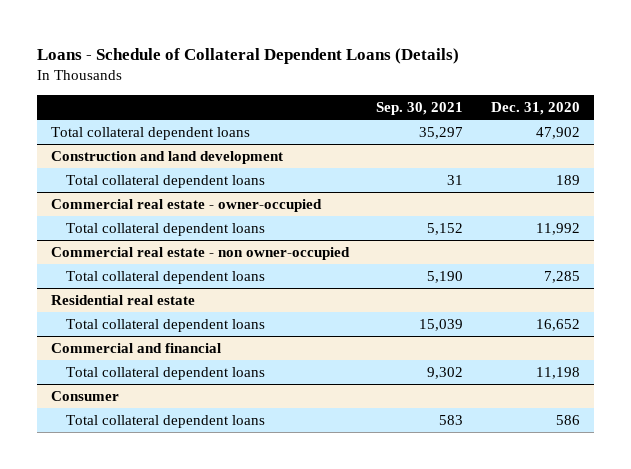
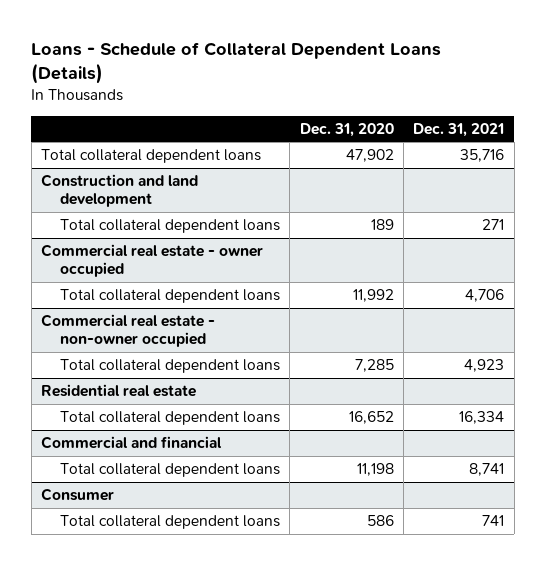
- | Sep. 30, 2021 | Dec. 31, 2020
+ | Dec. 31, 2020 | Dec. 31, 2021
- Commercial real estate - owner-occupied
+ Commercial real estate - owner occupied
- Commercial real estate - non owner-occupied
+ Commercial real estate - non-owner occupied

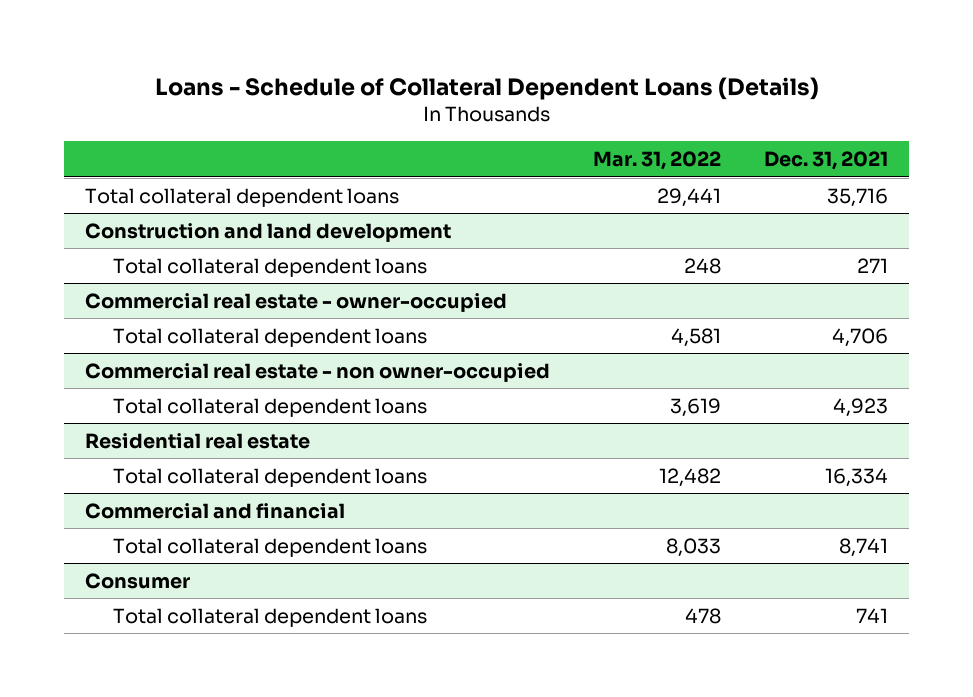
- | Dec. 31, 2020 | Dec. 31, 2021
+ | Mar. 31, 2022 | Dec. 31, 2021
- Commercial real estate - owner occupied
+ Commercial real estate - owner-occupied
- Commercial real estate - non-owner occupied
+ Commercial real estate - non owner-occupied

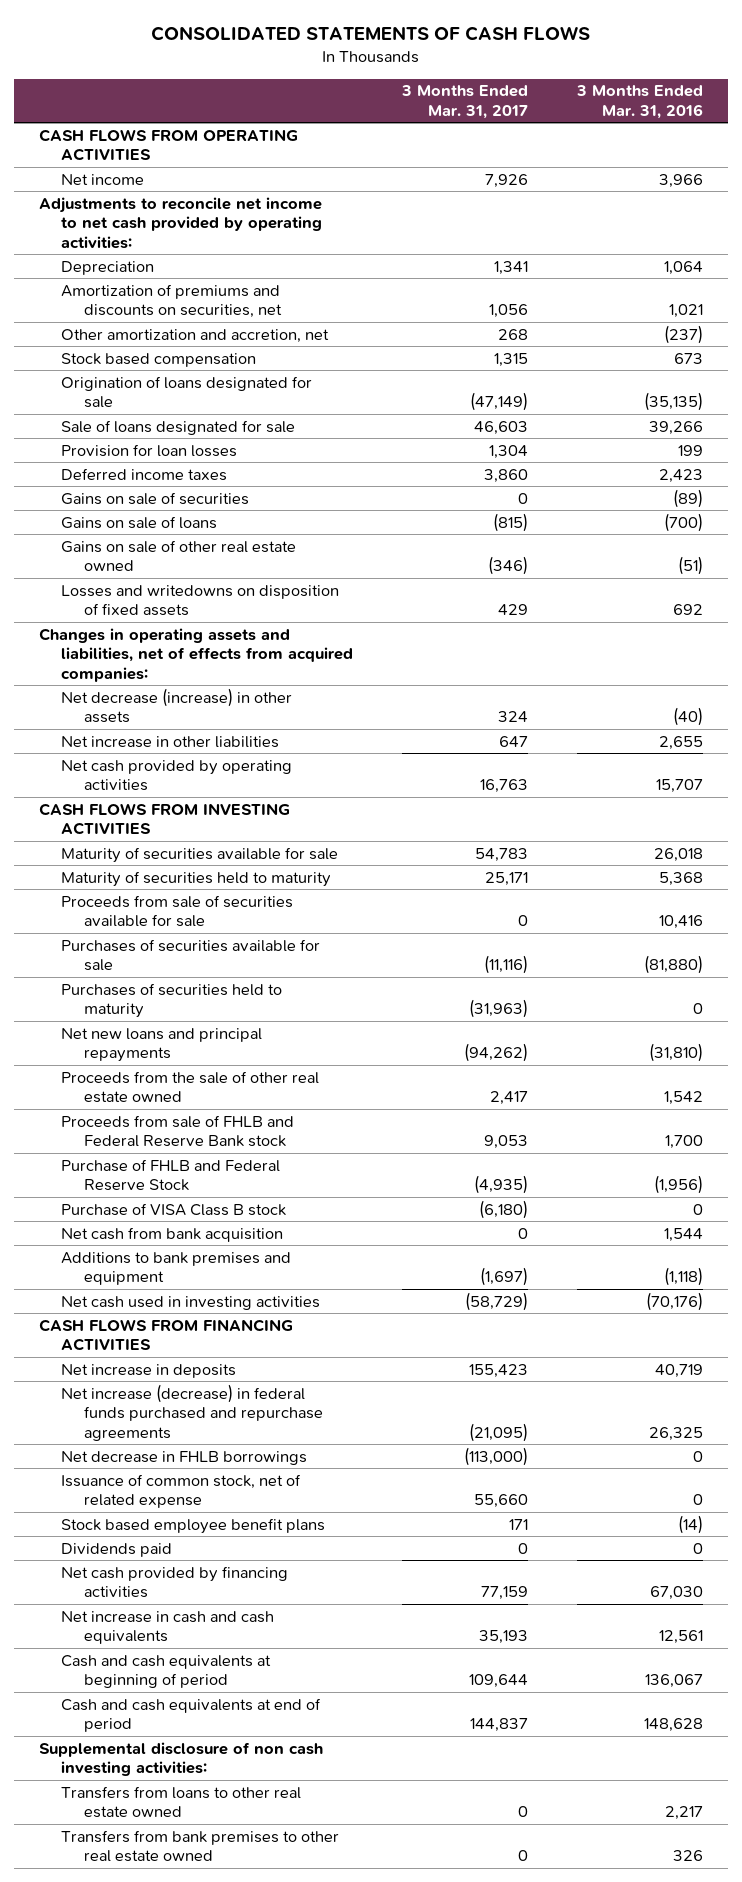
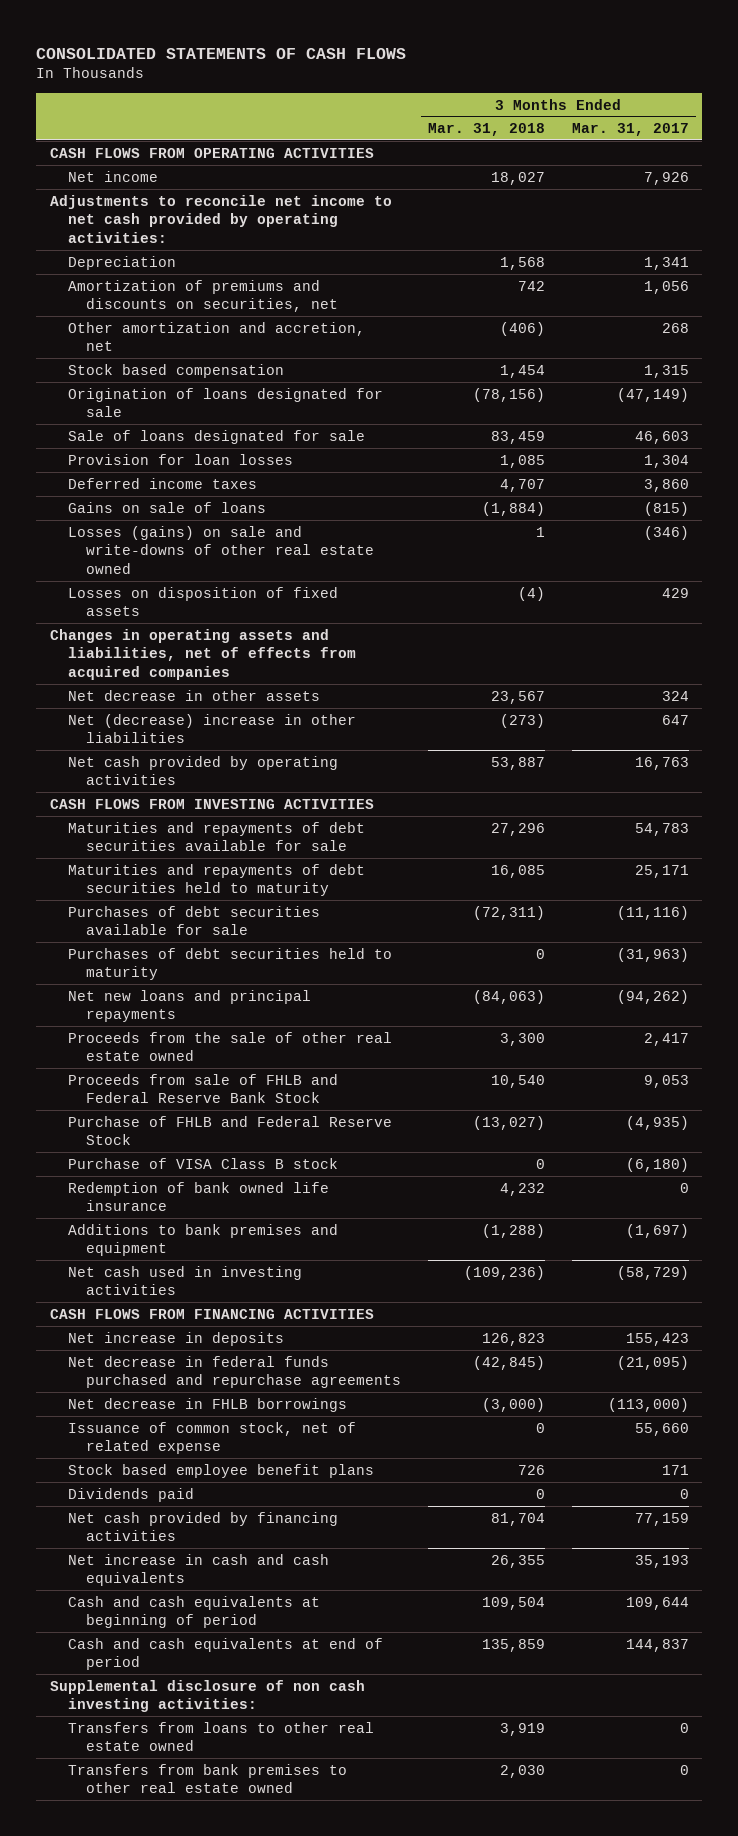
- | 3 Months Ended Mar. 31, 2017 | 3 Months Ended Mar. 31, 2016
+ | 3 Months Ended Mar. 31, 2018 | 3 Months Ended Mar. 31, 2017
- Gains on sale of securities | 0 | (89)
- Gains on sale of other real estate owned | (346) | (51)
- Losses and writedowns on disposition of fixed assets | 429 | 692
- Changes in operating assets and liabilities, net of effects from acquired companies:
- Net decrease (increase) in other assets | 324 | (40)
- Net increase in other liabilities | 647 | 2,655
+ Losses (gains) on sale and write-downs of other real estate owned | 1 | (346)
+ Losses on disposition of fixed assets | (4) | 429
+ Changes in operating assets and liabilities, net of effects from acquired companies
+ Net decrease in other assets | 23,567 | 324
+ Net (decrease) increase in other liabilities | (273) | 647
- Maturity of securities available for sale | 54,783 | 26,018
- Maturity of securities held to maturity | 25,171 | 5,368
- Proceeds from sale of securities available for sale | 0 | 10,416
- Purchases of securities available for sale | (11,116) | (81,880)
- Purchases of securities held to maturity | (31,963) | 0
+ Maturities and repayments of debt securities available for sale | 27,296 | 54,783
+ Maturities and repayments of debt securities held to maturity | 16,085 | 25,171
+ Purchases of debt securities available for sale | (72,311) | (11,116)
+ Purchases of debt securities held to maturity | 0 | (31,963)
- Proceeds from sale of FHLB and Federal Reserve Bank stock | 9,053 | 1,700
+ Proceeds from sale of FHLB and Federal Reserve Bank Stock | 10,540 | 9,053
- Net cash from bank acquisition | 0 | 1,544
+ Redemption of bank owned life insurance | 4,232 | 0
- Net increase (decrease) in federal funds purchased and repurchase agreements | (21,095) | 26,325
+ Net decrease in federal funds purchased and repurchase agreements | (42,845) | (21,095)

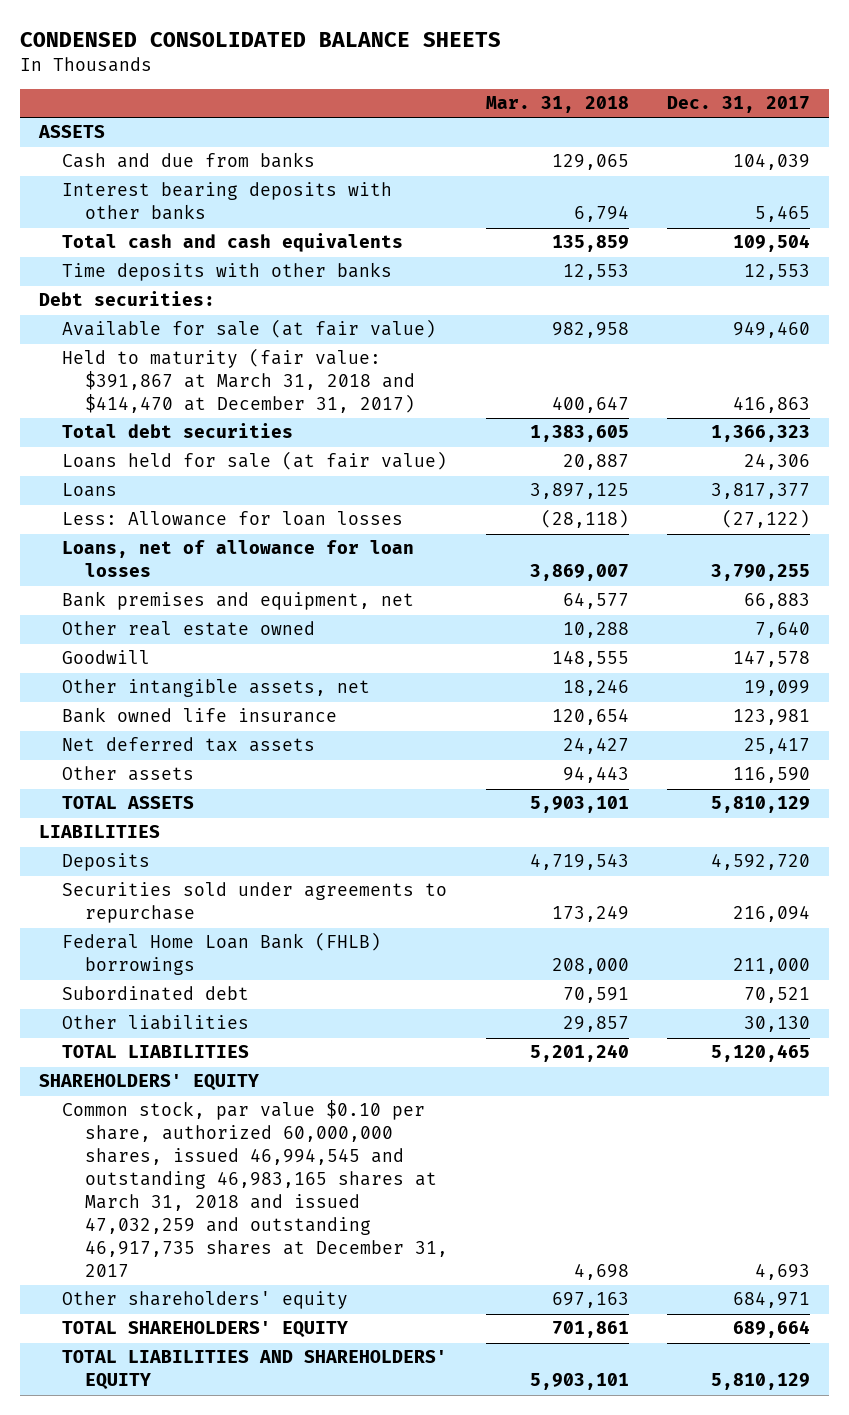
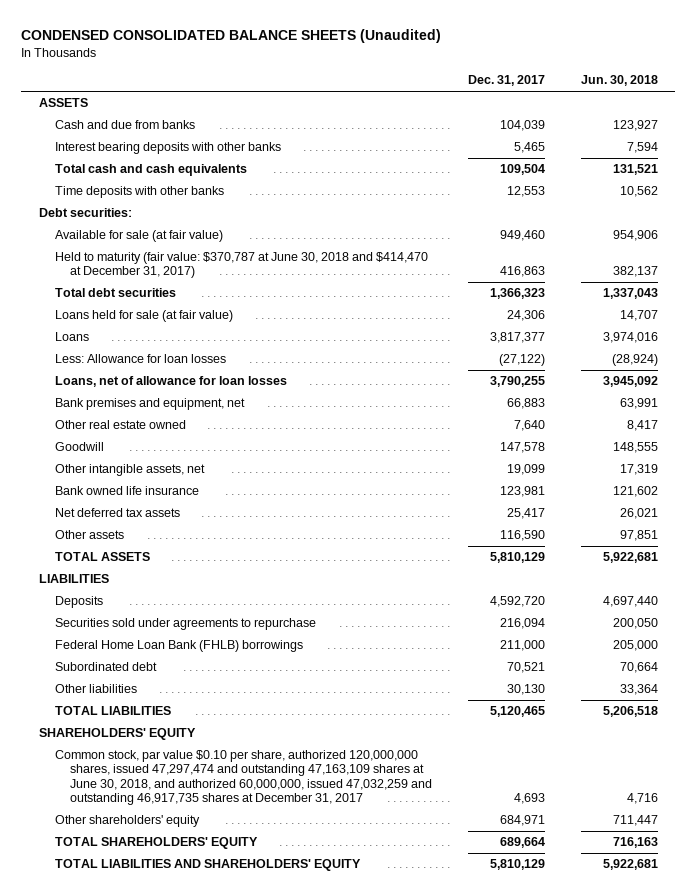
- CONDENSED CONSOLIDATED BALANCE SHEETS
+ CONDENSED CONSOLIDATED BALANCE SHEETS (Unaudited)
- | Mar. 31, 2018 | Dec. 31, 2017
+ | Dec. 31, 2017 | Jun. 30, 2018
- Held to maturity (fair value: $391,867 at March 31, 2018 and $414,470 at December 31, 2017) | 400,647 | 416,863
+ Held to maturity (fair value: $370,787 at June 30, 2018 and $414,470 at December 31, 2017) | 416,863 | 382,137
- Common stock, par value $0.10 per share, authorized 60,000,000 shares, issued 46,994,545 and outstanding 46,983,165 shares at March 31, 2018 and issued 47,032,259 and outstanding 46,917,735 shares at December 31, 2017 | 4,698 | 4,693
+ Common stock, par value $0.10 per share, authorized 120,000,000 shares, issued 47,297,474 and outstanding 47,163,109 shares at June 30, 2018, and authorized 60,000,000, issued 47,032,259 and outstanding 46,917,735 shares at December 31, 2017 | 4,693 | 4,716

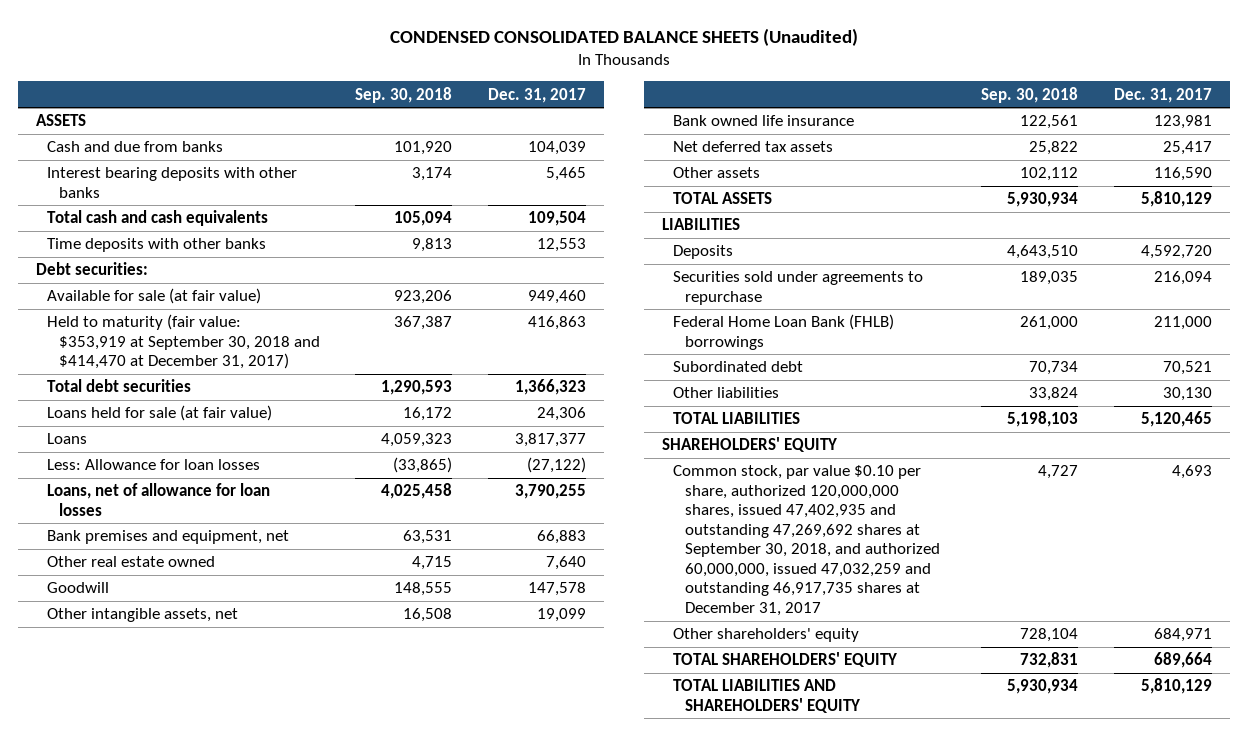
- | Dec. 31, 2017 | Jun. 30, 2018
+ | Sep. 30, 2018 | Dec. 31, 2017
- Held to maturity (fair value: $370,787 at June 30, 2018 and $414,470 at December 31, 2017) | 416,863 | 382,137
+ Held to maturity (fair value: $353,919 at September 30, 2018 and $414,470 at December 31, 2017) | 367,387 | 416,863
- Common stock, par value $0.10 per share, authorized 120,000,000 shares, issued 47,297,474 and outstanding 47,163,109 shares at June 30, 2018, and authorized 60,000,000, issued 47,032,259 and outstanding 46,917,735 shares at December 31, 2017 | 4,693 | 4,716
+ Common stock, par value $0.10 per share, authorized 120,000,000 shares, issued 47,402,935 and outstanding 47,269,692 shares at September 30, 2018, and authorized 60,000,000, issued 47,032,259 and outstanding 46,917,735 shares at December 31, 2017 | 4,727 | 4,693

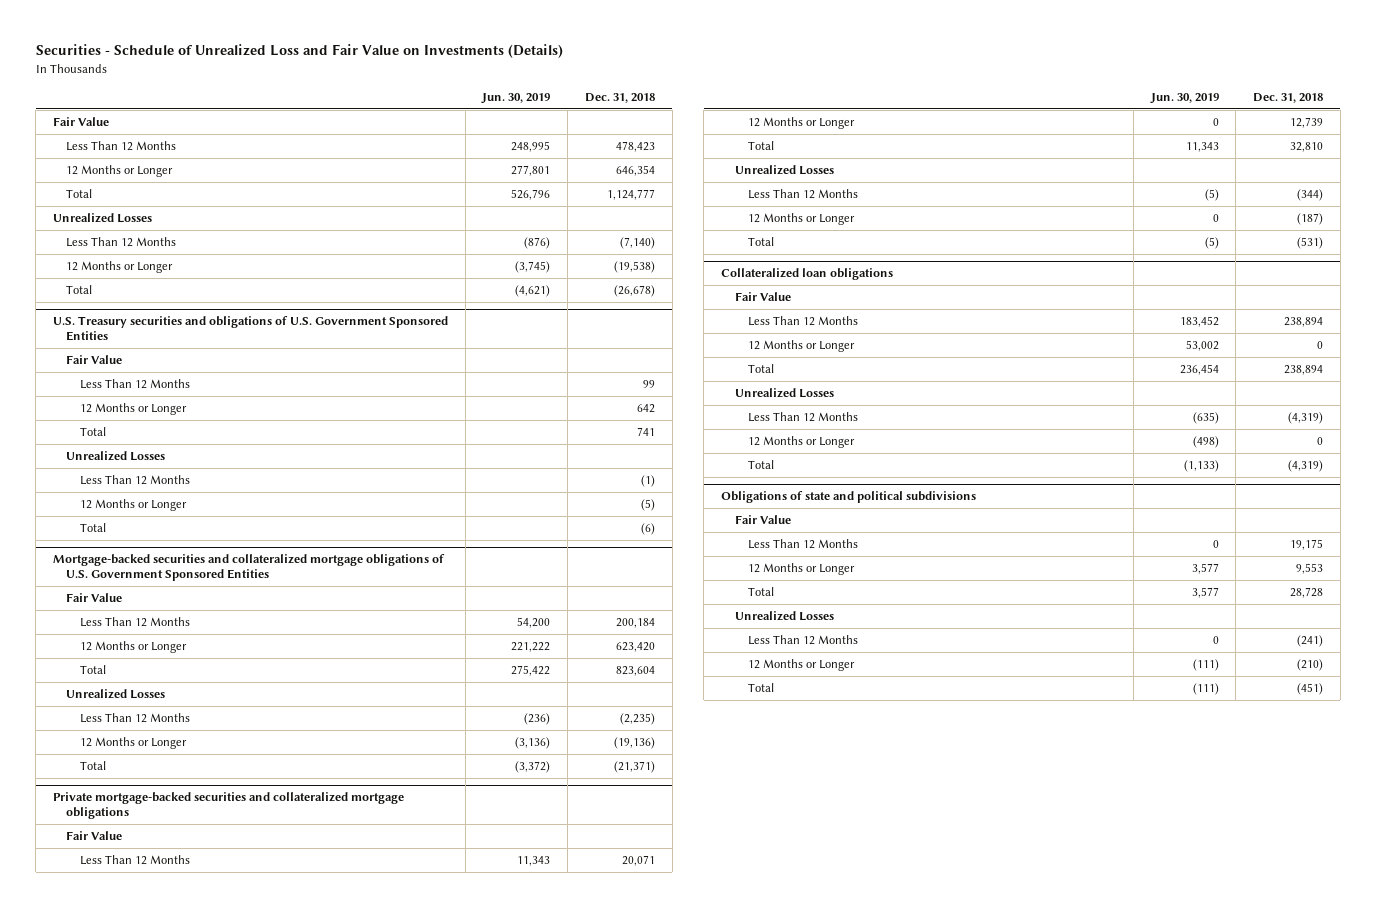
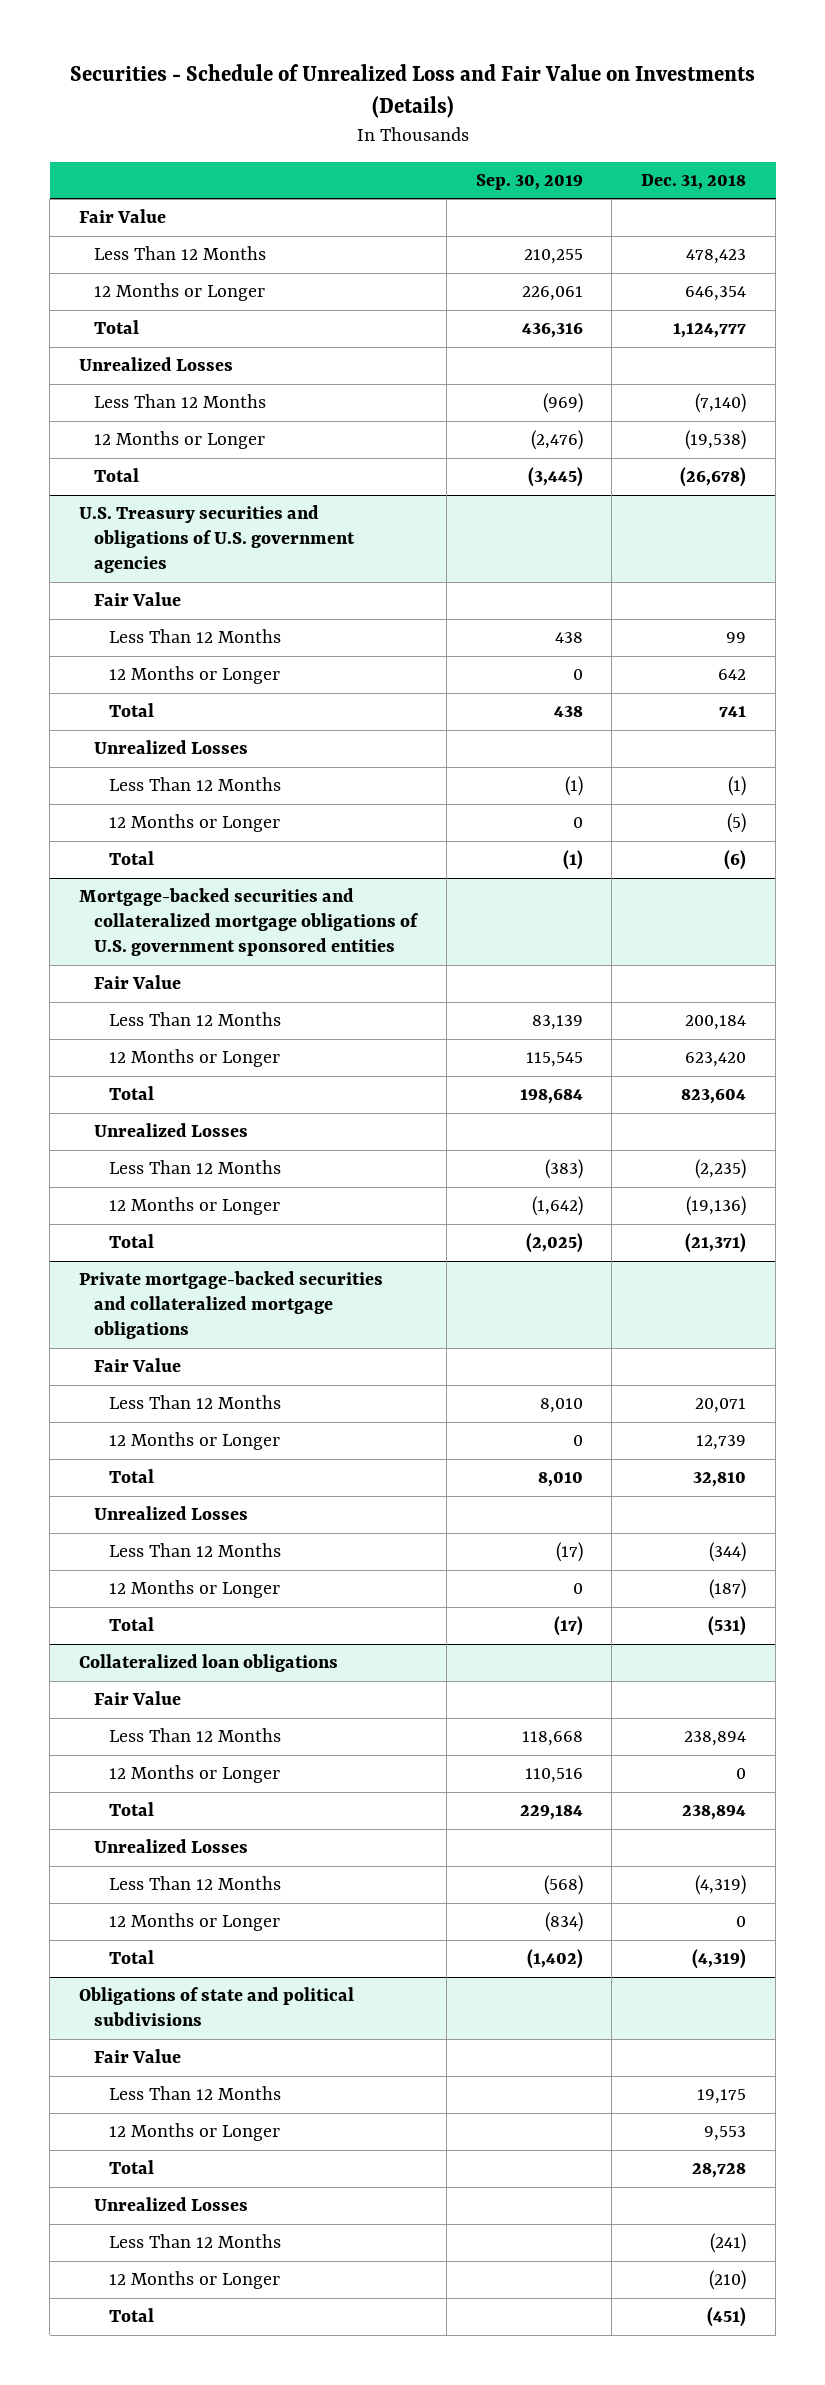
- | Jun. 30, 2019 | Dec. 31, 2018
+ | Sep. 30, 2019 | Dec. 31, 2018
- U.S. Treasury securities and obligations of U.S. Government Sponsored Entities
+ U.S. Treasury securities and obligations of U.S. government agencies
- Mortgage-backed securities and collateralized mortgage obligations of U.S. Government Sponsored Entities
+ Mortgage-backed securities and collateralized mortgage obligations of U.S. government sponsored entities

